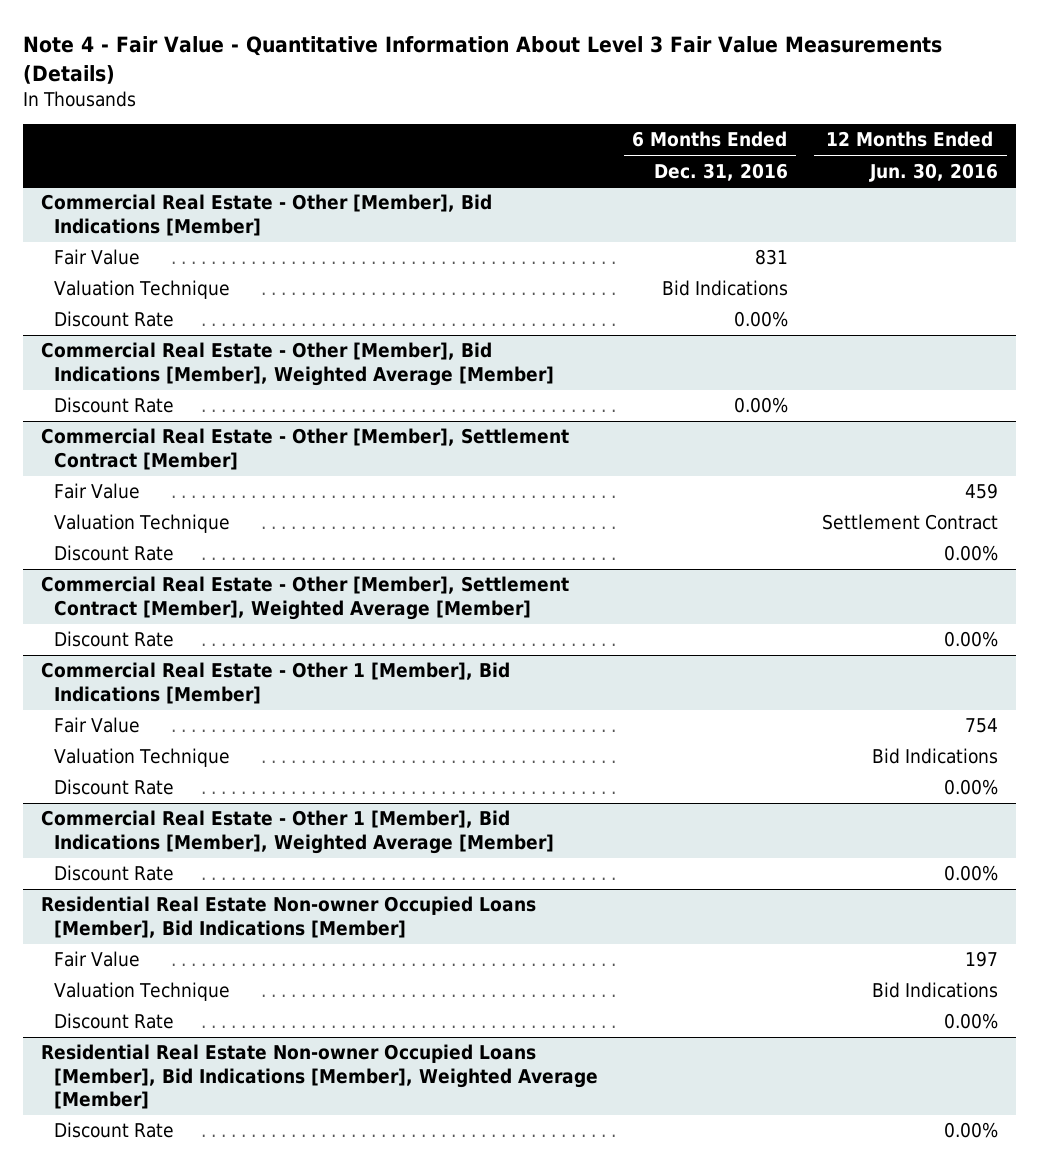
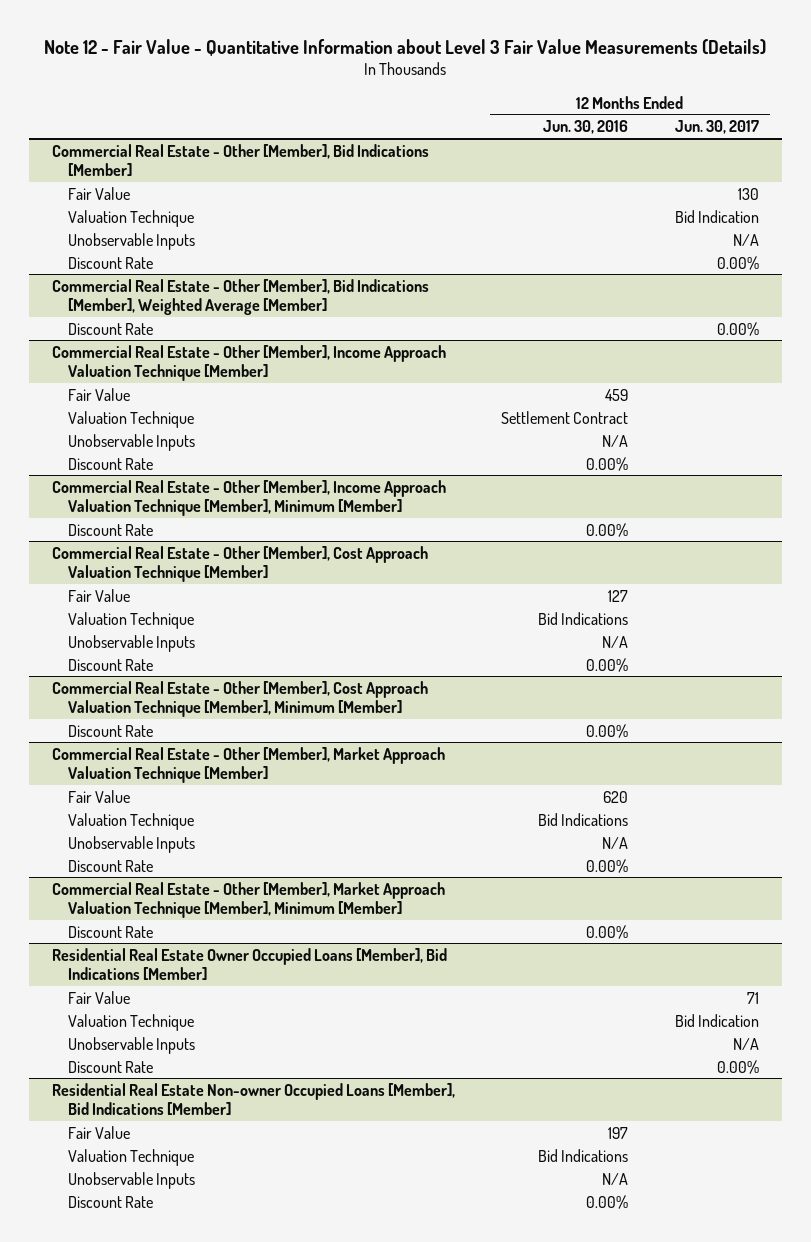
- Note 4 - Fair Value - Quantitative Information About Level 3 Fair Value Measurements (Details)
+ Note 12 - Fair Value - Quantitative Information about Level 3 Fair Value Measurements (Details)
- | 6 Months Ended Dec. 31, 2016 | 12 Months Ended Jun. 30, 2016
+ | 12 Months Ended Jun. 30, 2016 | 12 Months Ended Jun. 30, 2017
@ Commercial Real Estate - Other [Member], Bid Indications [Member]
+ Unobservable Inputs | | N/A
- Commercial Real Estate - Other [Member], Settlement Contract [Member]
+ Commercial Real Estate - Other [Member], Income Approach Valuation Technique [Member]
+ Unobservable Inputs | N/A |
- Commercial Real Estate - Other [Member], Settlement Contract [Member], Weighted Average [Member]
+ Commercial Real Estate - Other [Member], Income Approach Valuation Technique [Member], Minimum [Member]
- Commercial Real Estate - Other 1 [Member], Bid Indications [Member]
- Fair Value | | 754
+ Commercial Real Estate - Other [Member], Cost Approach Valuation Technique [Member]
+ Fair Value | 127 |
+ Unobservable Inputs | N/A |
- Commercial Real Estate - Other 1 [Member], Bid Indications [Member], Weighted Average [Member]
+ Commercial Real Estate - Other [Member], Cost Approach Valuation Technique [Member], Minimum [Member]
+ Commercial Real Estate - Other [Member], Market Approach Valuation Technique [Member]
+ Fair Value | 620 |
+ Valuation Technique | Bid Indications |
+ Unobservable Inputs | N/A |
+ Discount Rate | 0.00% |
+ Commercial Real Estate - Other [Member], Market Approach Valuation Technique [Member], Minimum [Member]
+ Discount Rate | 0.00% |
+ Residential Real Estate Owner Occupied Loans [Member], Bid Indications [Member]
+ Fair Value | | 71
+ Valuation Technique | | Bid Indication
+ Unobservable Inputs | | N/A
+ Discount Rate | | 0.00%
@ Residential Real Estate Non-owner Occupied Loans [Member], Bid Indications [Member]
- Discount Rate | | 0.00%
- Residential Real Estate Non-owner Occupied Loans [Member], Bid Indications [Member], Weighted Average [Member]
@ Residential Real Estate Non-owner Occupied Loans [Member], Bid Indications [Member]
+ Unobservable Inputs | N/A |

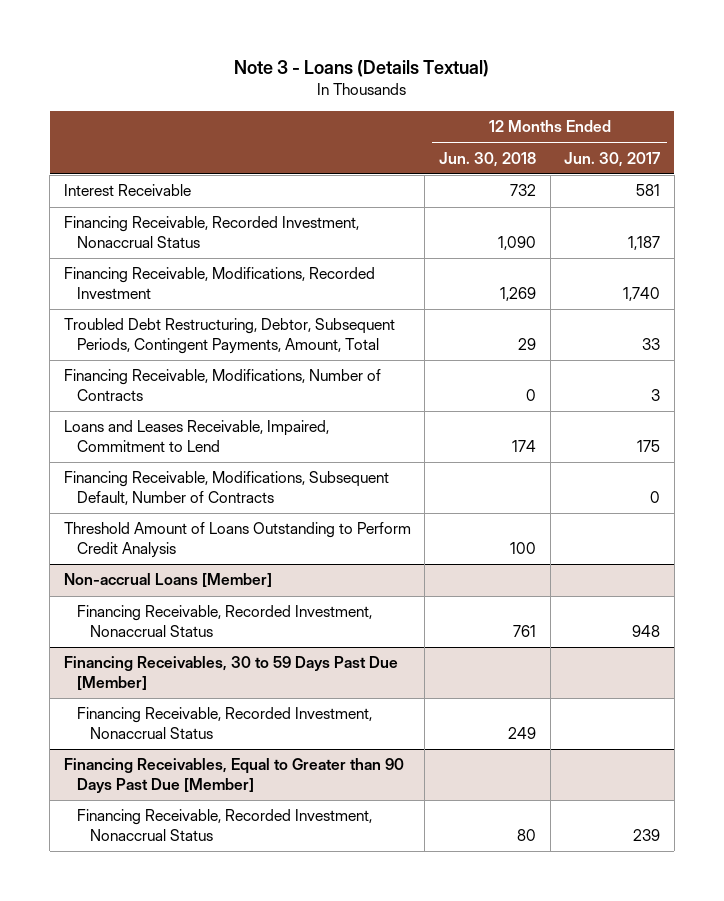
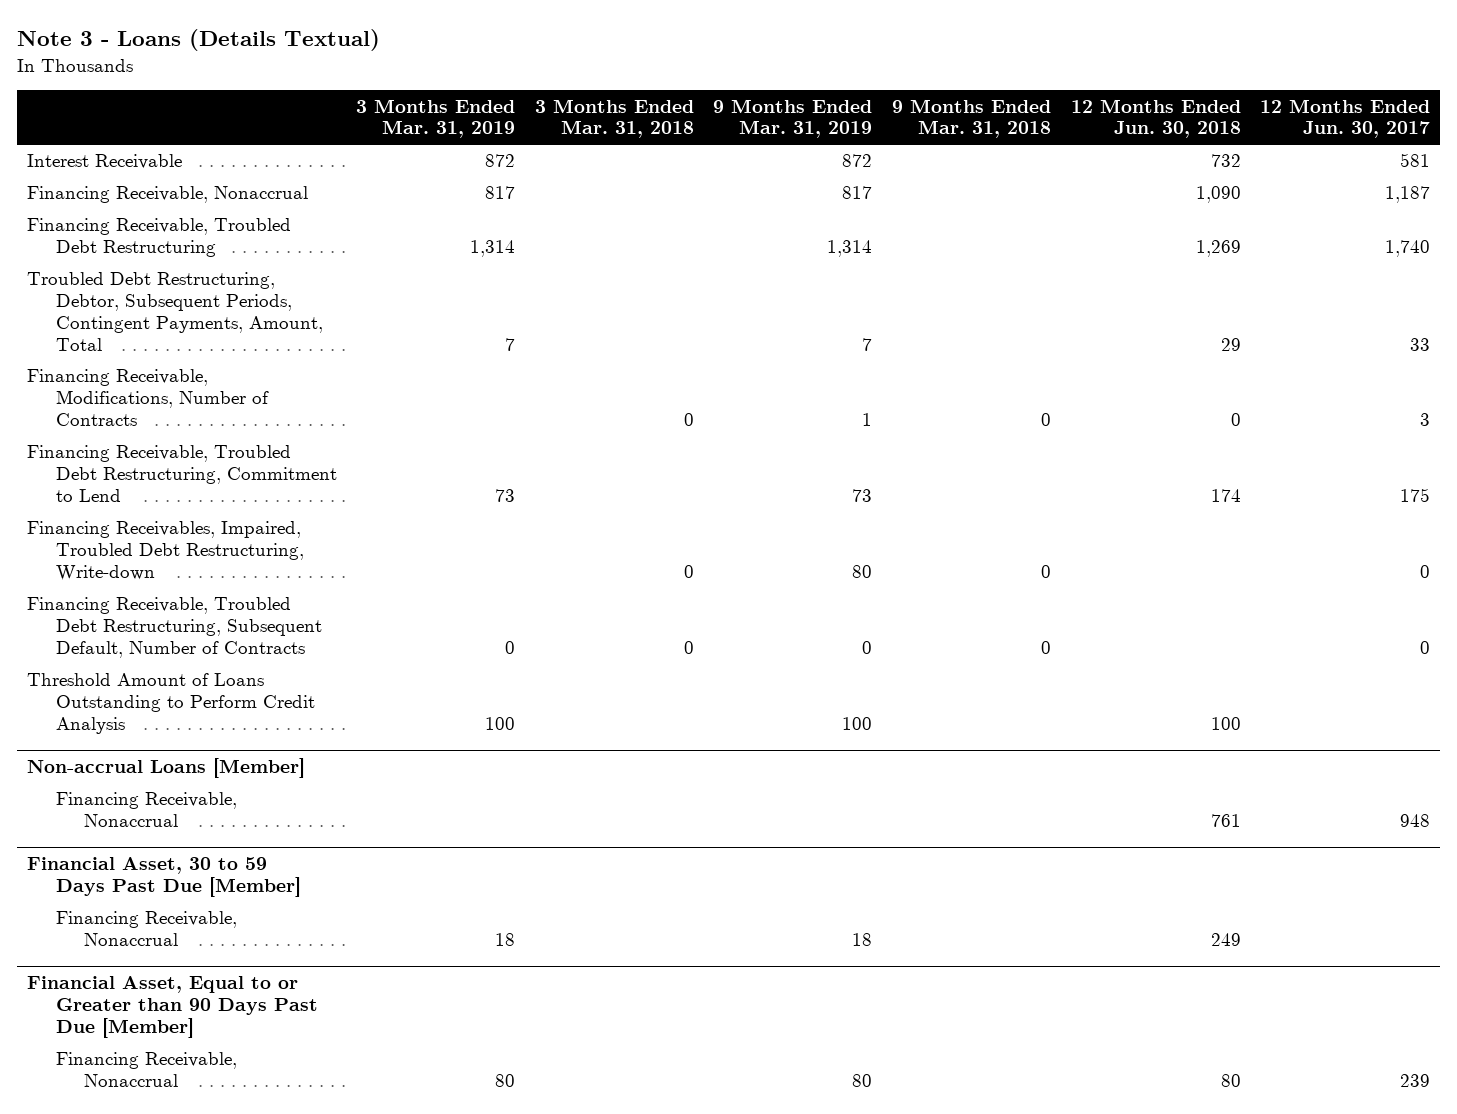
- | 12 Months Ended Jun. 30, 2018 | 12 Months Ended Jun. 30, 2017
+ | 3 Months Ended Mar. 31, 2019 | 3 Months Ended Mar. 31, 2018 | 9 Months Ended Mar. 31, 2019 | 9 Months Ended Mar. 31, 2018 | 12 Months Ended Jun. 30, 2018 | 12 Months Ended Jun. 30, 2017
- Financing Receivable, Recorded Investment, Nonaccrual Status | 1,090 | 1,187
- Financing Receivable, Modifications, Recorded Investment | 1,269 | 1,740
+ Financing Receivable, Nonaccrual | 817 | | 817 | | 1,090 | 1,187
+ Financing Receivable, Troubled Debt Restructuring | 1,314 | | 1,314 | | 1,269 | 1,740
- Loans and Leases Receivable, Impaired, Commitment to Lend | 174 | 175
- Financing Receivable, Modifications, Subsequent Default, Number of Contracts | | 0
+ Financing Receivable, Troubled Debt Restructuring, Commitment to Lend | 73 | | 73 | | 174 | 175
+ Financing Receivables, Impaired, Troubled Debt Restructuring, Write-down | | 0 | 80 | 0 | | 0
+ Financing Receivable, Troubled Debt Restructuring, Subsequent Default, Number of Contracts | 0 | 0 | 0 | 0 | | 0
@ Non-accrual Loans [Member]
- Financing Receivable, Recorded Investment, Nonaccrual Status | 761 | 948
- Financing Receivables, 30 to 59 Days Past Due [Member]
- Financing Receivable, Recorded Investment, Nonaccrual Status | 249 |
- Financing Receivables, Equal to Greater than 90 Days Past Due [Member]
- Financing Receivable, Recorded Investment, Nonaccrual Status | 80 | 239
@ Non-accrual Loans [Member]
+ Financing Receivable, Nonaccrual | | | | | 761 | 948
+ Financial Asset, 30 to 59 Days Past Due [Member]
+ Financing Receivable, Nonaccrual | 18 | | 18 | | 249 |
+ Financial Asset, Equal to or Greater than 90 Days Past Due [Member]
+ Financing Receivable, Nonaccrual | 80 | | 80 | | 80 | 239

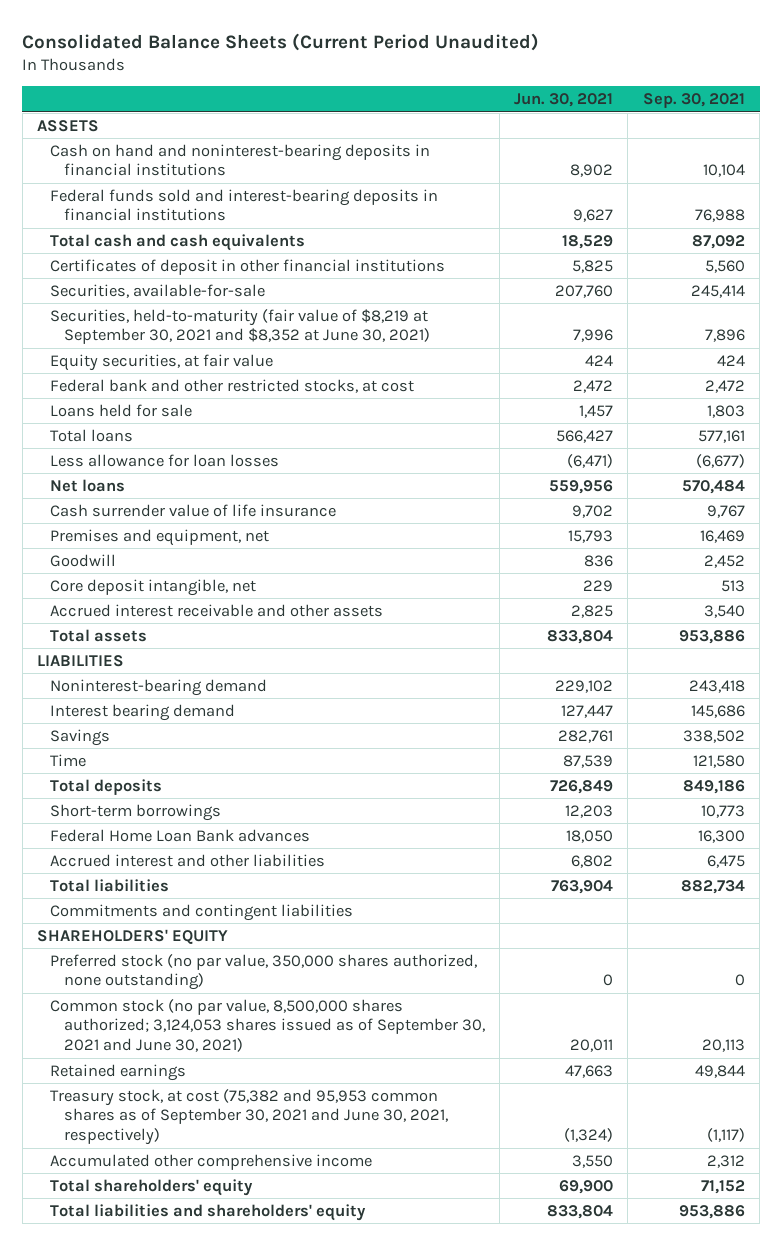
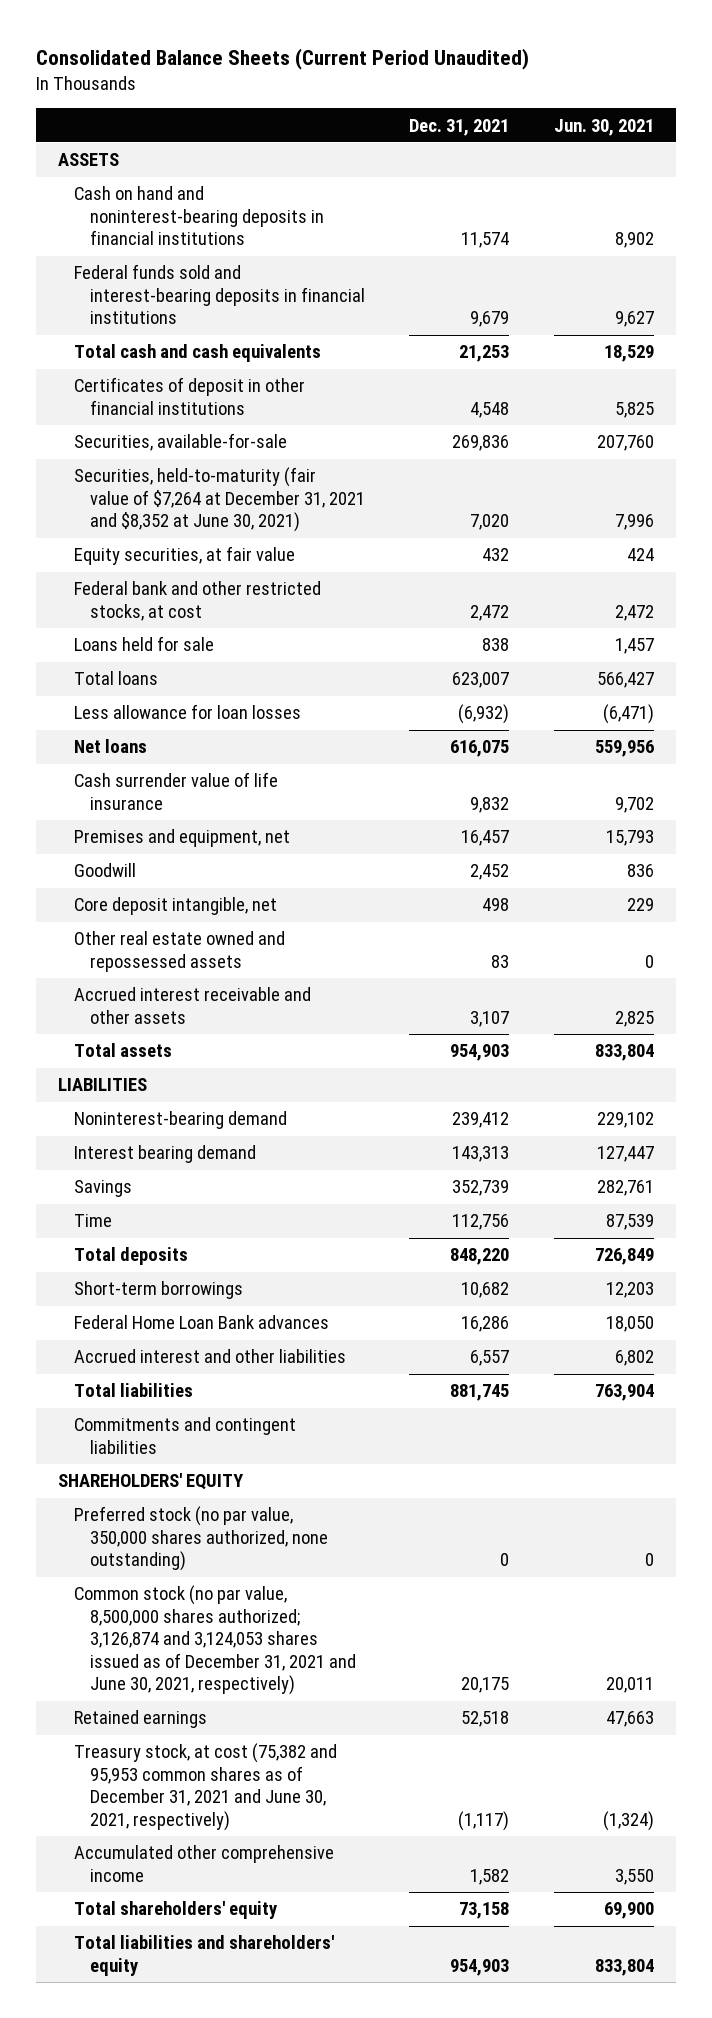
- | Jun. 30, 2021 | Sep. 30, 2021
+ | Dec. 31, 2021 | Jun. 30, 2021
- Securities, held-to-maturity (fair value of $8,219 at September 30, 2021 and $8,352 at June 30, 2021) | 7,996 | 7,896
+ Securities, held-to-maturity (fair value of $7,264 at December 31, 2021 and $8,352 at June 30, 2021) | 7,020 | 7,996
+ Other real estate owned and repossessed assets | 83 | 0
- Common stock (no par value, 8,500,000 shares authorized; 3,124,053 shares issued as of September 30, 2021 and June 30, 2021) | 20,011 | 20,113
+ Common stock (no par value, 8,500,000 shares authorized; 3,126,874 and 3,124,053 shares issued as of December 31, 2021 and June 30, 2021, respectively) | 20,175 | 20,011
- Treasury stock, at cost (75,382 and 95,953 common shares as of September 30, 2021 and June 30, 2021, respectively) | (1,324) | (1,117)
+ Treasury stock, at cost (75,382 and 95,953 common shares as of December 31, 2021 and June 30, 2021, respectively) | (1,117) | (1,324)

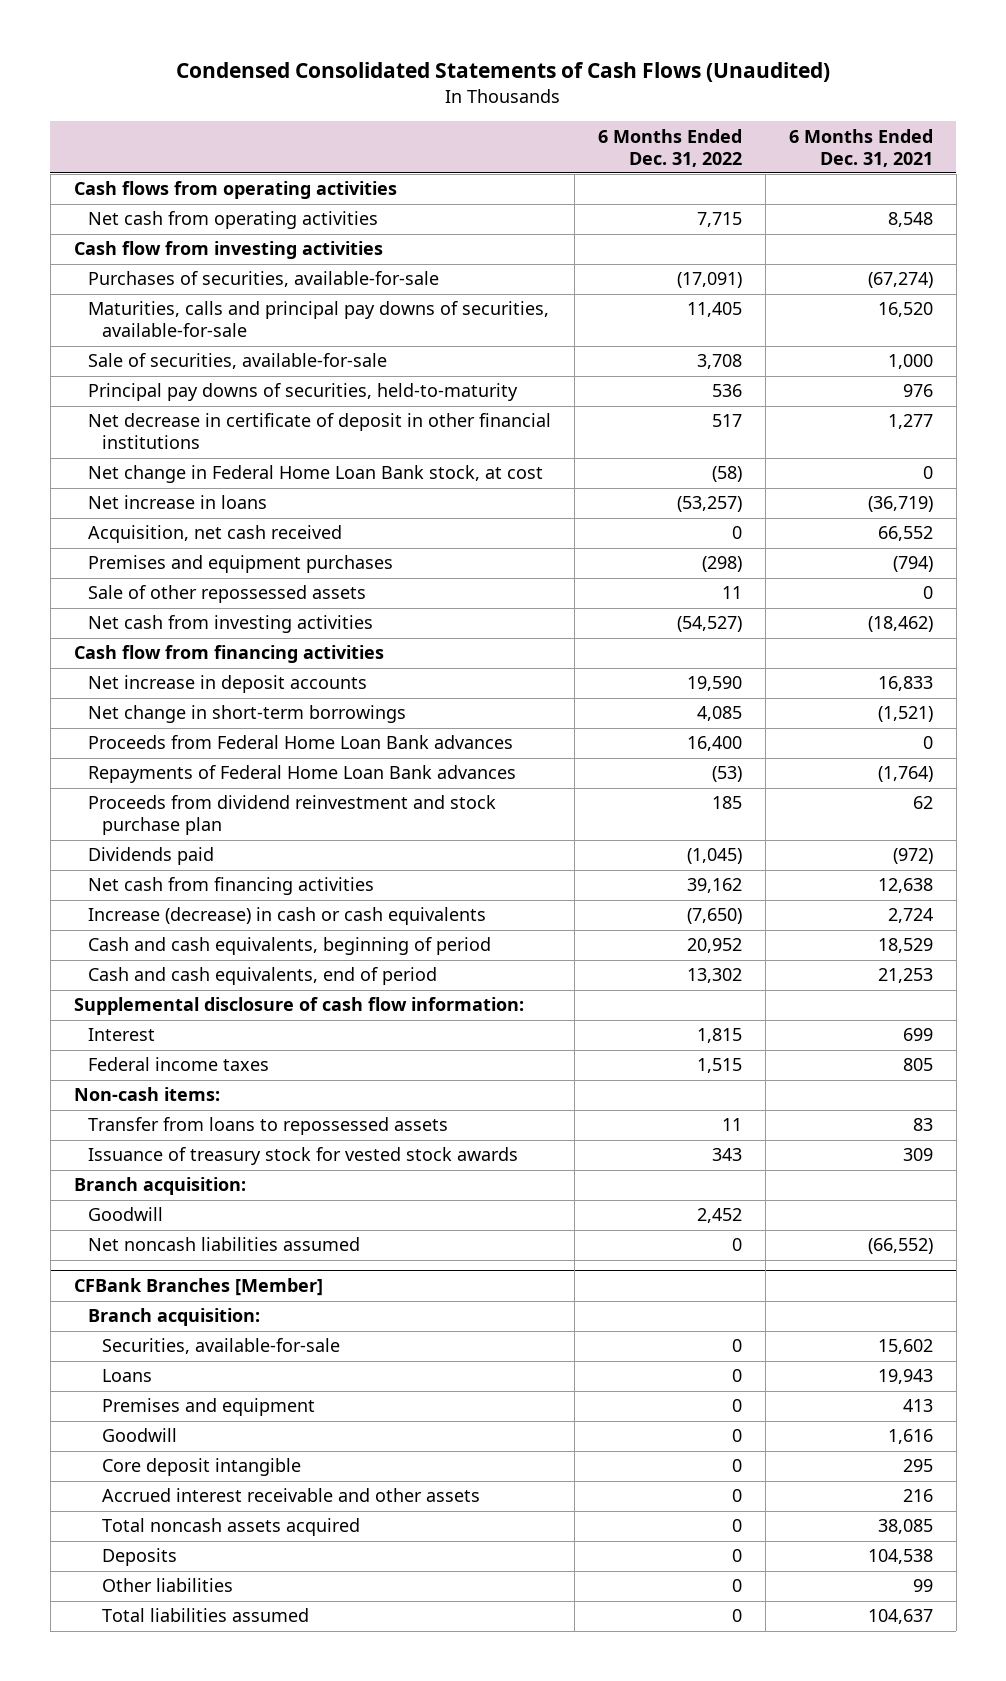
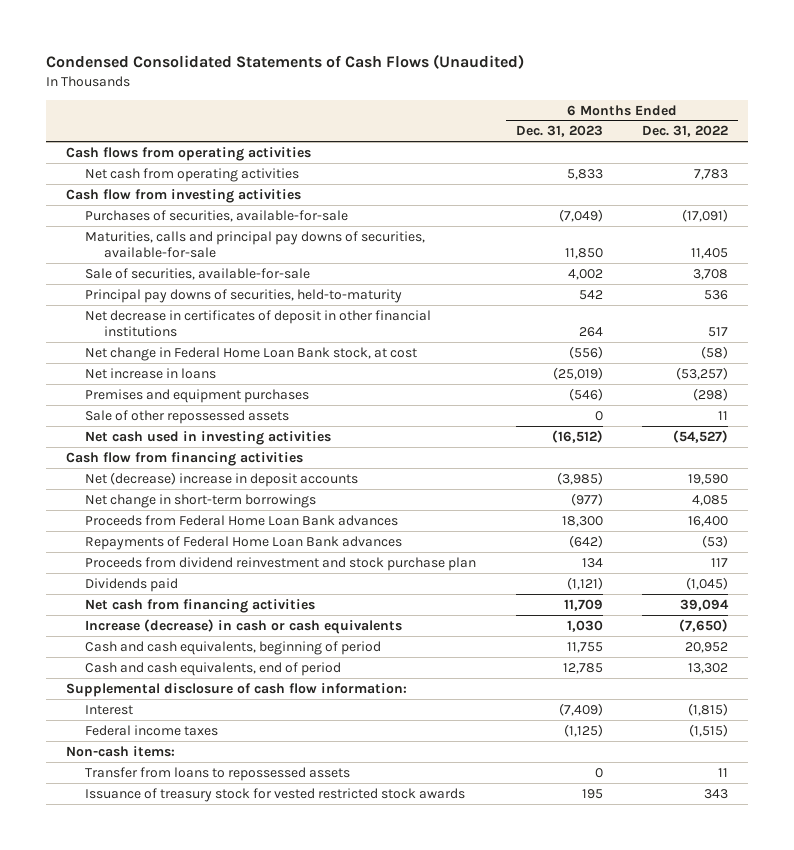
- | 6 Months Ended Dec. 31, 2022 | 6 Months Ended Dec. 31, 2021
+ | 6 Months Ended Dec. 31, 2023 | 6 Months Ended Dec. 31, 2022
- Net cash from operating activities | 7,715 | 8,548
+ Net cash from operating activities | 5,833 | 7,783
- Net decrease in certificate of deposit in other financial institutions | 517 | 1,277
+ Net decrease in certificates of deposit in other financial institutions | 264 | 517
- Acquisition, net cash received | 0 | 66,552
- Net cash from investing activities | (54,527) | (18,462)
+ Net cash used in investing activities | (16,512) | (54,527)
- Net increase in deposit accounts | 19,590 | 16,833
+ Net (decrease) increase in deposit accounts | (3,985) | 19,590
- Proceeds from dividend reinvestment and stock purchase plan | 185 | 62
+ Proceeds from dividend reinvestment and stock purchase plan | 134 | 117
- Net cash from financing activities | 39,162 | 12,638
+ Net cash from financing activities | 11,709 | 39,094
- Interest | 1,815 | 699
- Federal income taxes | 1,515 | 805
+ Interest | (7,409) | (1,815)
+ Federal income taxes | (1,125) | (1,515)
- Issuance of treasury stock for vested stock awards | 343 | 309
- Branch acquisition:
- Goodwill | 2,452 |
- Net noncash liabilities assumed | 0 | (66,552)
- CFBank Branches [Member]
- Branch acquisition:
- Securities, available-for-sale | 0 | 15,602
- Loans | 0 | 19,943
- Premises and equipment | 0 | 413
- Goodwill | 0 | 1,616
- Core deposit intangible | 0 | 295
- Accrued interest receivable and other assets | 0 | 216
- Total noncash assets acquired | 0 | 38,085
- Deposits | 0 | 104,538
- Other liabilities | 0 | 99
- Total liabilities assumed | 0 | 104,637
+ Issuance of treasury stock for vested restricted stock awards | 195 | 343

